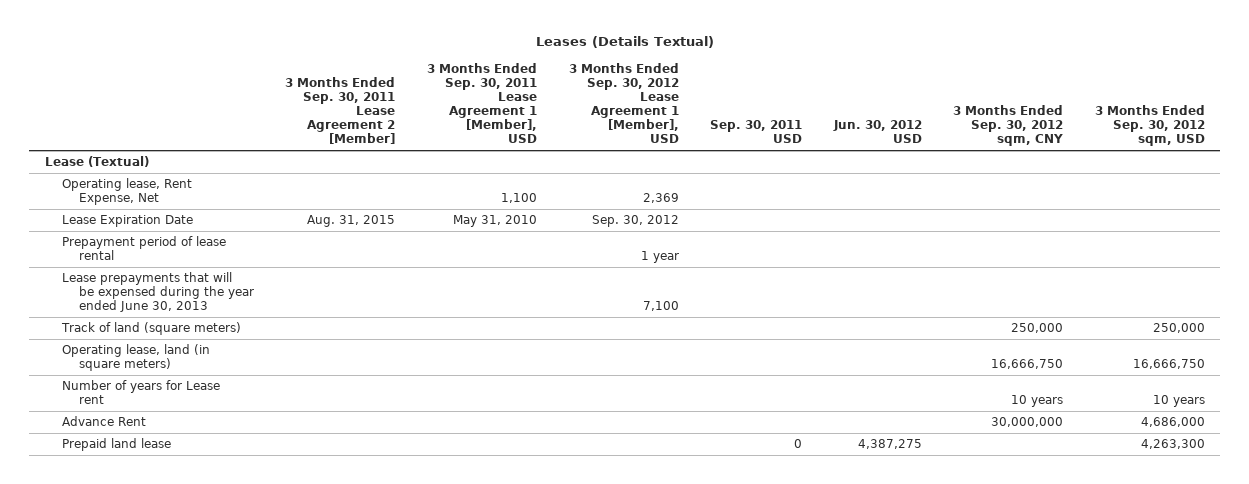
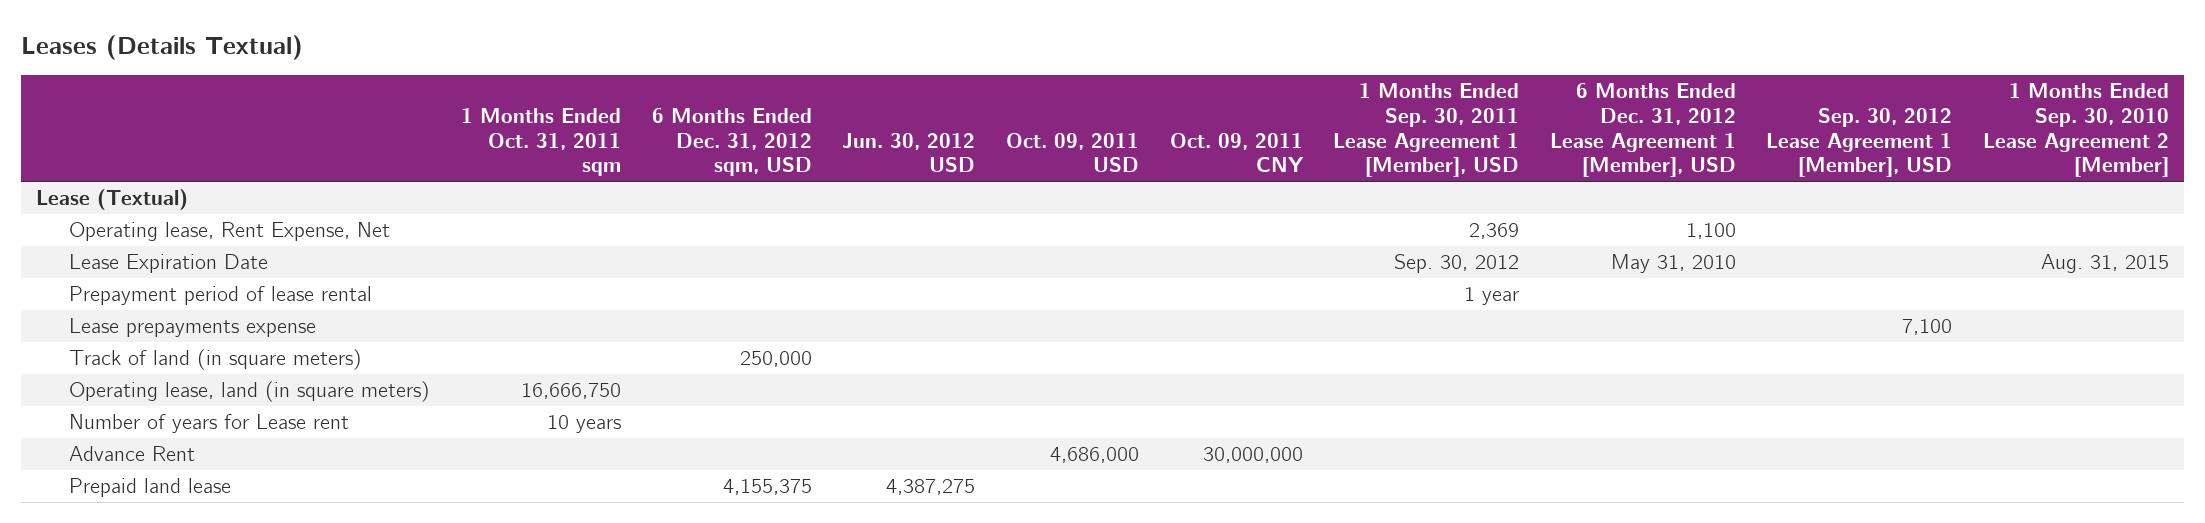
- | 3 Months Ended Sep. 30, 2011 Lease Agreement 2 [Member] | 3 Months Ended Sep. 30, 2011 Lease Agreement 1 [Member], USD | 3 Months Ended Sep. 30, 2012 Lease Agreement 1 [Member], USD | Sep. 30, 2011 USD | Jun. 30, 2012 USD | 3 Months Ended Sep. 30, 2012 sqm, CNY | 3 Months Ended Sep. 30, 2012 sqm, USD
+ | 1 Months Ended Oct. 31, 2011 sqm | 6 Months Ended Dec. 31, 2012 sqm, USD | Jun. 30, 2012 USD | Oct. 09, 2011 USD | Oct. 09, 2011 CNY | 1 Months Ended Sep. 30, 2011 Lease Agreement 1 [Member], USD | 6 Months Ended Dec. 31, 2012 Lease Agreement 1 [Member], USD | Sep. 30, 2012 Lease Agreement 1 [Member], USD | 1 Months Ended Sep. 30, 2010 Lease Agreement 2 [Member]
- Lease prepayments that will be expensed during the year ended June 30, 2013 | | | 7,100 | | | |
- Track of land (square meters) | | | | | | 250,000 | 250,000
+ Lease prepayments expense | | | | | | | | 7,100 |
+ Track of land (in square meters) | | 250,000 | | | | | | |

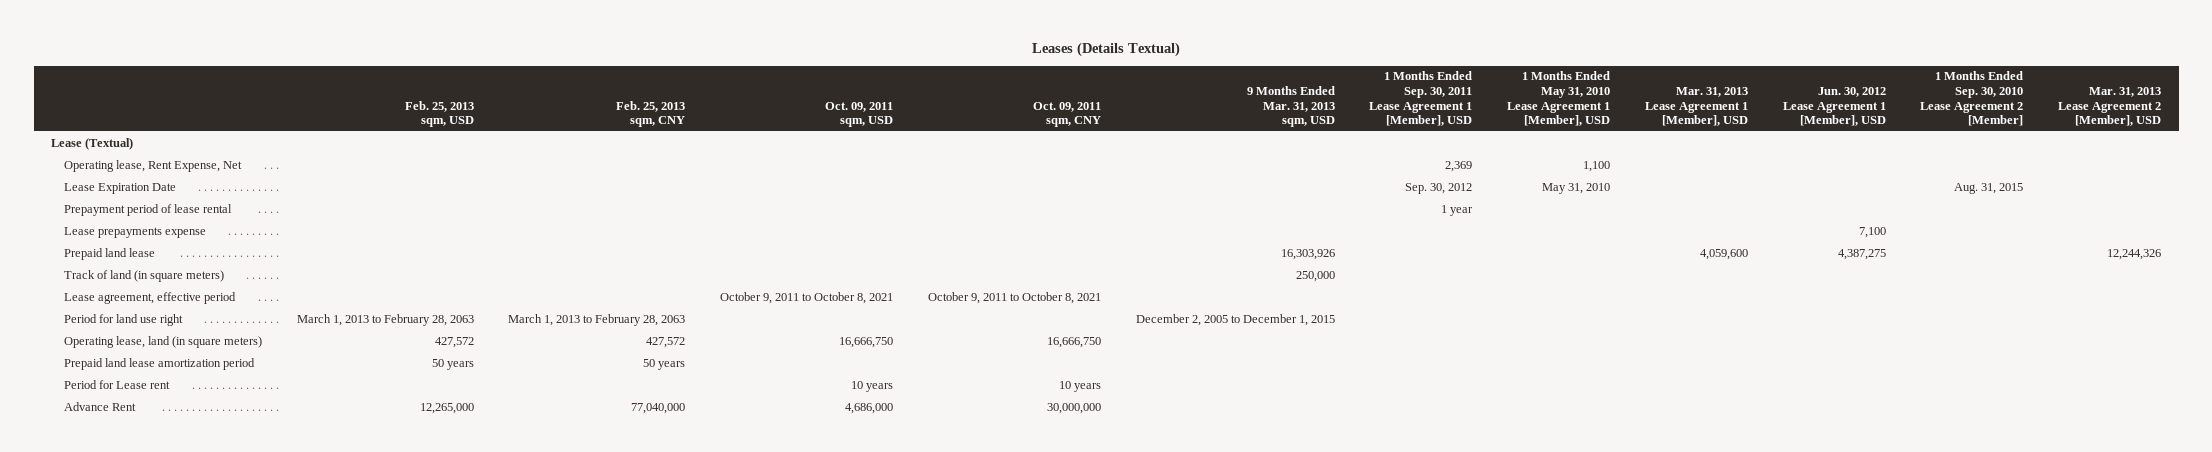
- | 1 Months Ended Oct. 31, 2011 sqm | 6 Months Ended Dec. 31, 2012 sqm, USD | Jun. 30, 2012 USD | Oct. 09, 2011 USD | Oct. 09, 2011 CNY | 1 Months Ended Sep. 30, 2011 Lease Agreement 1 [Member], USD | 6 Months Ended Dec. 31, 2012 Lease Agreement 1 [Member], USD | Sep. 30, 2012 Lease Agreement 1 [Member], USD | 1 Months Ended Sep. 30, 2010 Lease Agreement 2 [Member]
+ | Feb. 25, 2013 sqm, USD | Feb. 25, 2013 sqm, CNY | Oct. 09, 2011 sqm, USD | Oct. 09, 2011 sqm, CNY | 9 Months Ended Mar. 31, 2013 sqm, USD | 1 Months Ended Sep. 30, 2011 Lease Agreement 1 [Member], USD | 1 Months Ended May 31, 2010 Lease Agreement 1 [Member], USD | Mar. 31, 2013 Lease Agreement 1 [Member], USD | Jun. 30, 2012 Lease Agreement 1 [Member], USD | 1 Months Ended Sep. 30, 2010 Lease Agreement 2 [Member] | Mar. 31, 2013 Lease Agreement 2 [Member], USD
moved up: Prepaid land lease | | | | | 16,303,926 | | | 4,059,600 | 4,387,275 | | 12,244,326
+ Lease agreement, effective period | | | October 9, 2011 to October 8, 2021 | October 9, 2011 to October 8, 2021 | | | | | | |
+ Period for land use right | March 1, 2013 to February 28, 2063 | March 1, 2013 to February 28, 2063 | | | December 2, 2005 to December 1, 2015 | | | | | |
- Number of years for Lease rent | 10 years | | | | | | | |
+ Prepaid land lease amortization period | 50 years | 50 years | | | | | | | | |
+ Period for Lease rent | | | 10 years | 10 years | | | | | | |

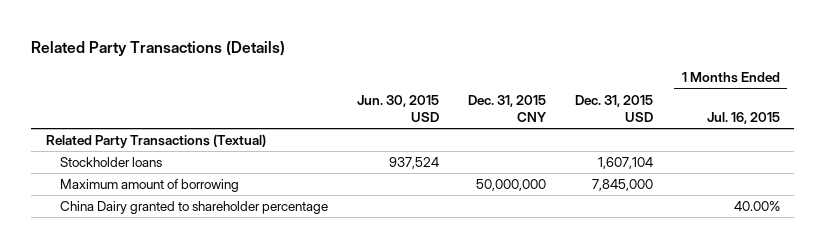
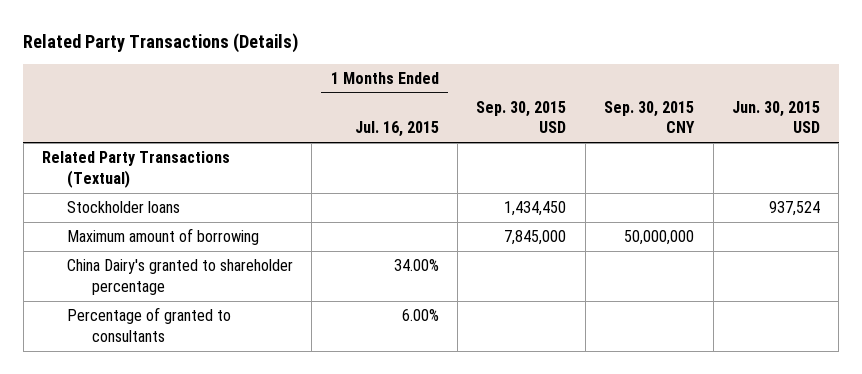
- | Jun. 30, 2015 USD | Dec. 31, 2015 CNY | Dec. 31, 2015 USD | 1 Months Ended Jul. 16, 2015
+ | 1 Months Ended Jul. 16, 2015 | Sep. 30, 2015 USD | Sep. 30, 2015 CNY | Jun. 30, 2015 USD
- China Dairy granted to shareholder percentage | | | | 40.00%
+ China Dairy's granted to shareholder percentage | 34.00% | | |
+ Percentage of granted to consultants | 6.00% | | |

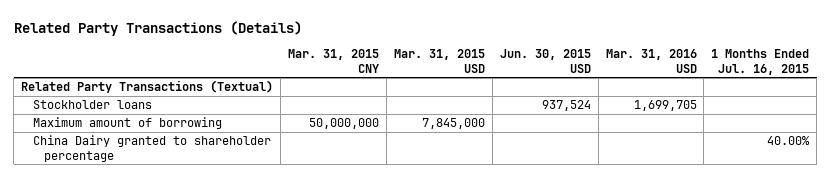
- | 1 Months Ended Jul. 16, 2015 | Sep. 30, 2015 USD | Sep. 30, 2015 CNY | Jun. 30, 2015 USD
+ | Mar. 31, 2015 CNY | Mar. 31, 2015 USD | Jun. 30, 2015 USD | Mar. 31, 2016 USD | 1 Months Ended Jul. 16, 2015
- China Dairy's granted to shareholder percentage | 34.00% | | |
- Percentage of granted to consultants | 6.00% | | |
+ China Dairy granted to shareholder percentage | | | | | 40.00%

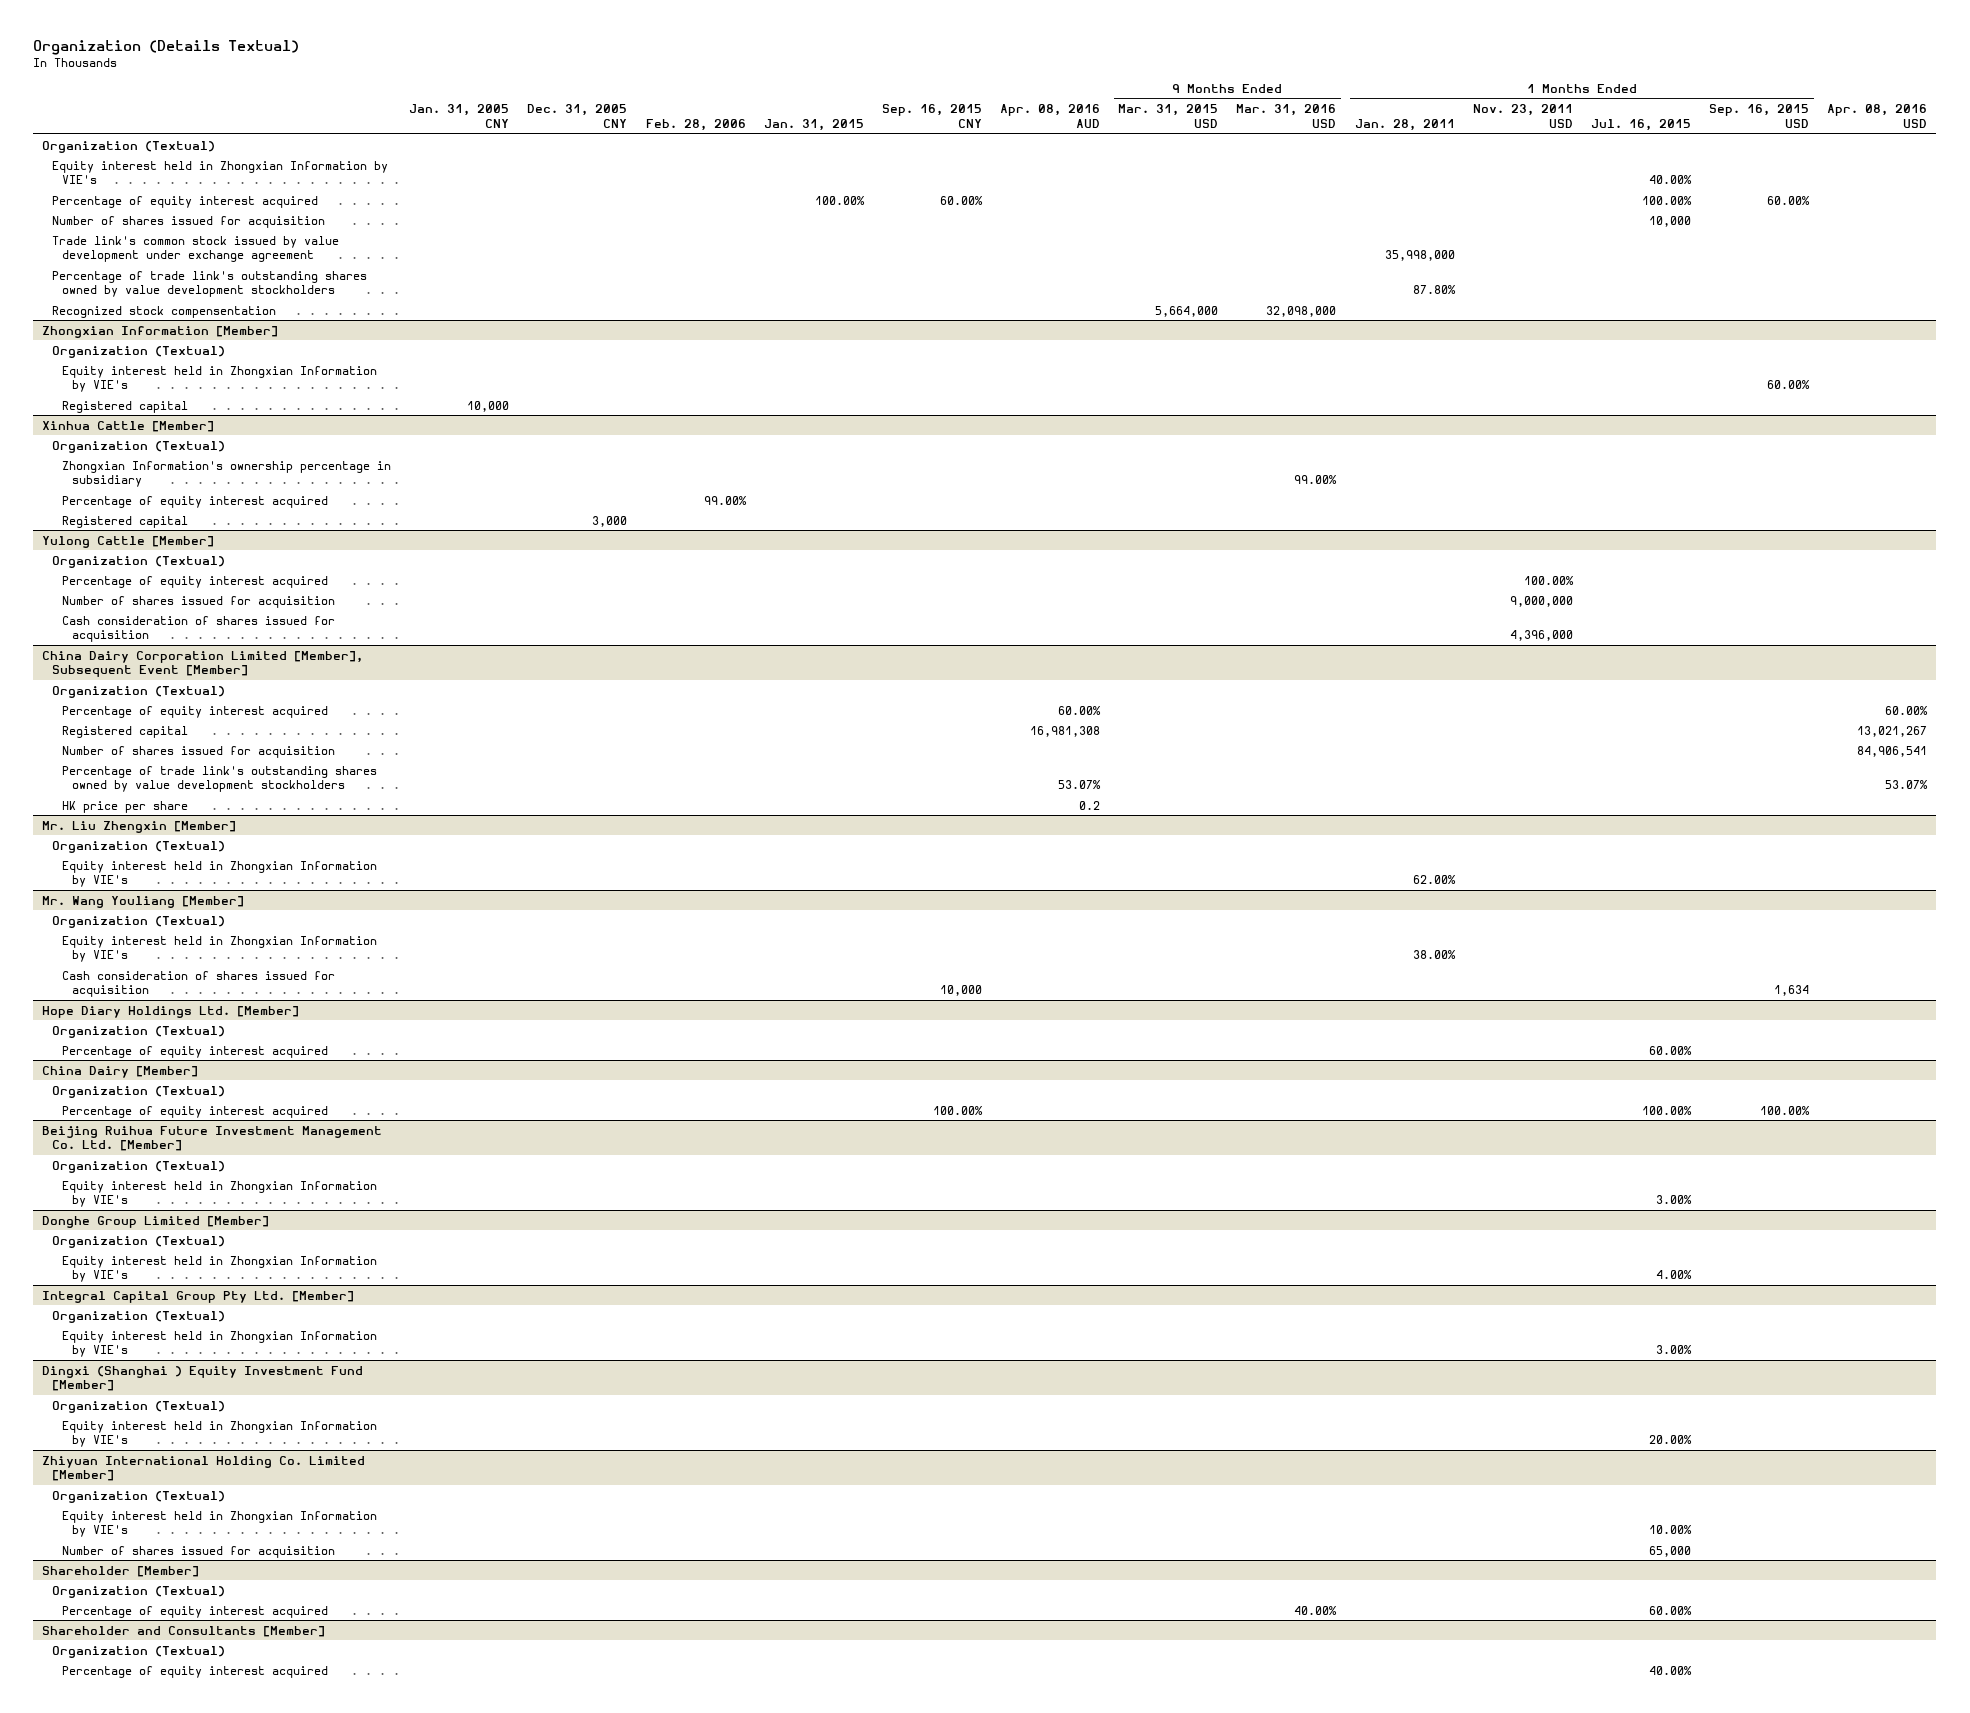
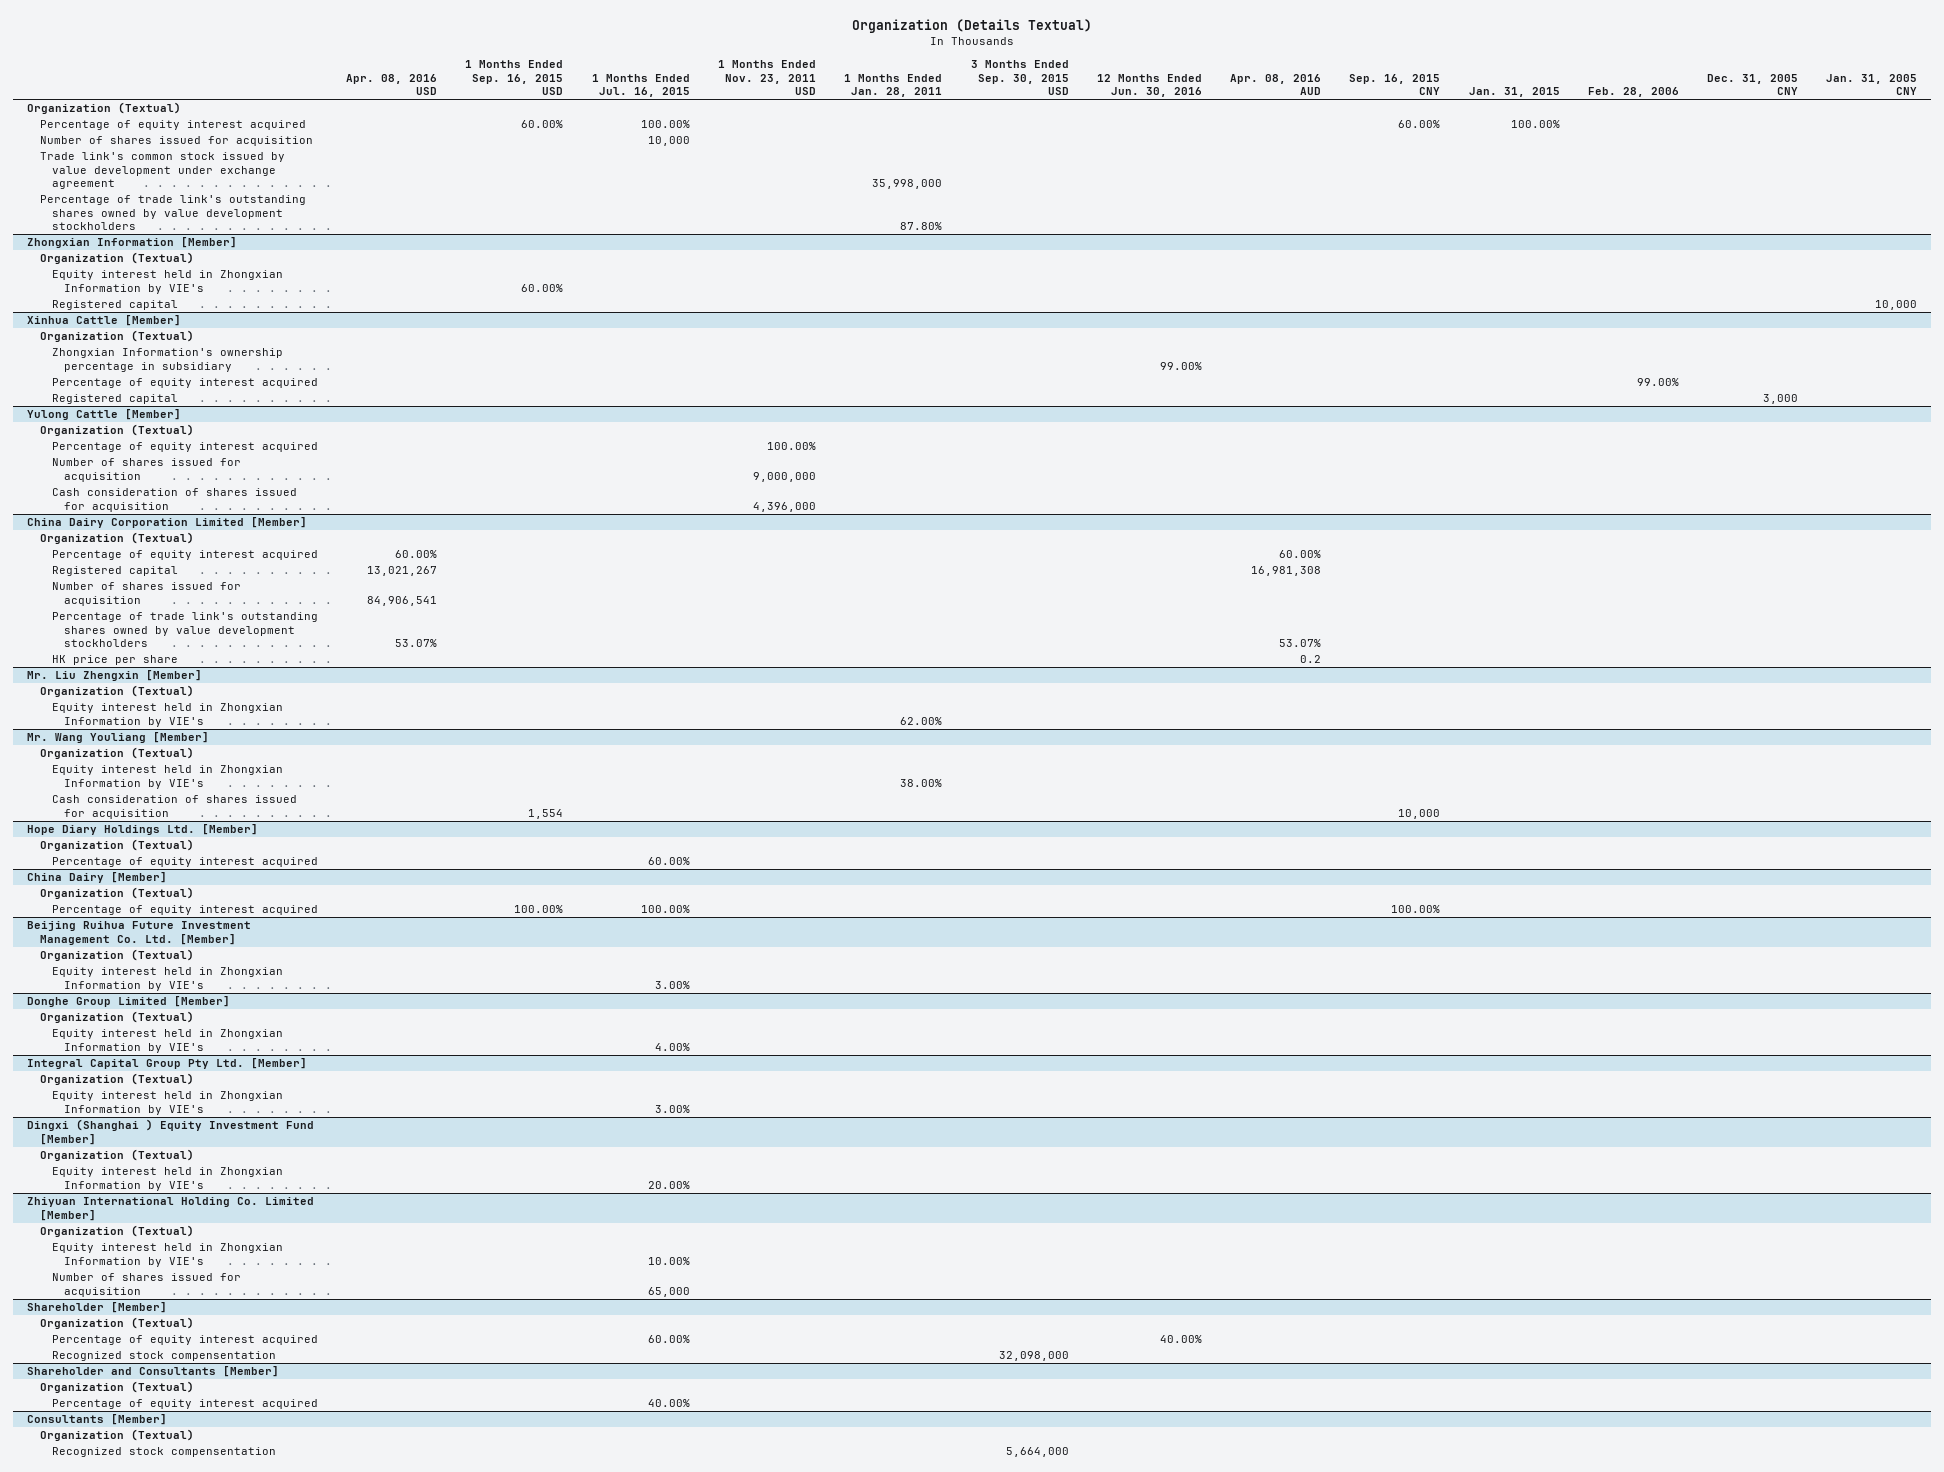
- | Jan. 31, 2005 CNY | Dec. 31, 2005 CNY | Feb. 28, 2006 | Jan. 31, 2015 | Sep. 16, 2015 CNY | Apr. 08, 2016 AUD | 9 Months Ended Mar. 31, 2015 USD | 9 Months Ended Mar. 31, 2016 USD | 1 Months Ended Jan. 28, 2011 | 1 Months Ended Nov. 23, 2011 USD | 1 Months Ended Jul. 16, 2015 | 1 Months Ended Sep. 16, 2015 USD | Apr. 08, 2016 USD
+ | Apr. 08, 2016 USD | 1 Months Ended Sep. 16, 2015 USD | 1 Months Ended Jul. 16, 2015 | 1 Months Ended Nov. 23, 2011 USD | 1 Months Ended Jan. 28, 2011 | 3 Months Ended Sep. 30, 2015 USD | 12 Months Ended Jun. 30, 2016 | Apr. 08, 2016 AUD | Sep. 16, 2015 CNY | Jan. 31, 2015 | Feb. 28, 2006 | Dec. 31, 2005 CNY | Jan. 31, 2005 CNY
- Equity interest held in Zhongxian Information by VIE's | | | | | | | | | | | 40.00% | |
- Recognized stock compensentation | | | | | | | 5,664,000 | 32,098,000 | | | | |
- China Dairy Corporation Limited [Member], Subsequent Event [Member]
+ China Dairy Corporation Limited [Member]
@ Mr. Wang Youliang [Member]
- Cash consideration of shares issued for acquisition | | | | | 10,000 | | | | | | | 1,634 |
+ Cash consideration of shares issued for acquisition | | 1,554 | | | | | | | 10,000 | | | |
@ Shareholder [Member]
+ Recognized stock compensentation | | | | | | 32,098,000 | | | | | | |
+ Consultants [Member]
+ Organization (Textual)
+ Recognized stock compensentation | | | | | | 5,664,000 | | | | | | |

